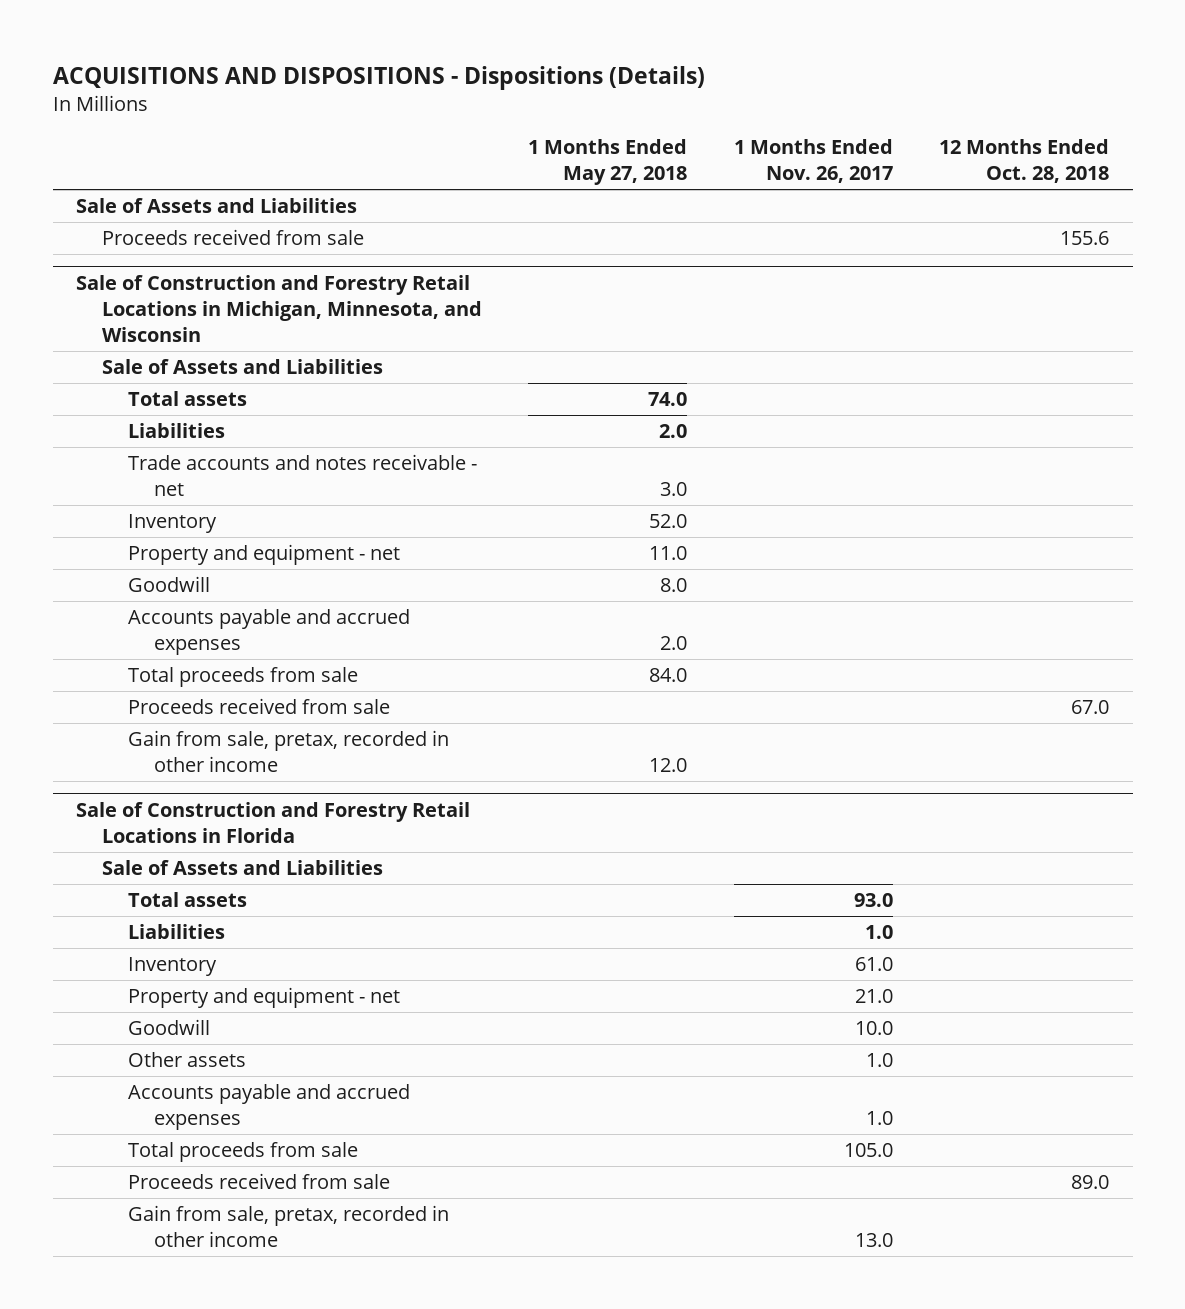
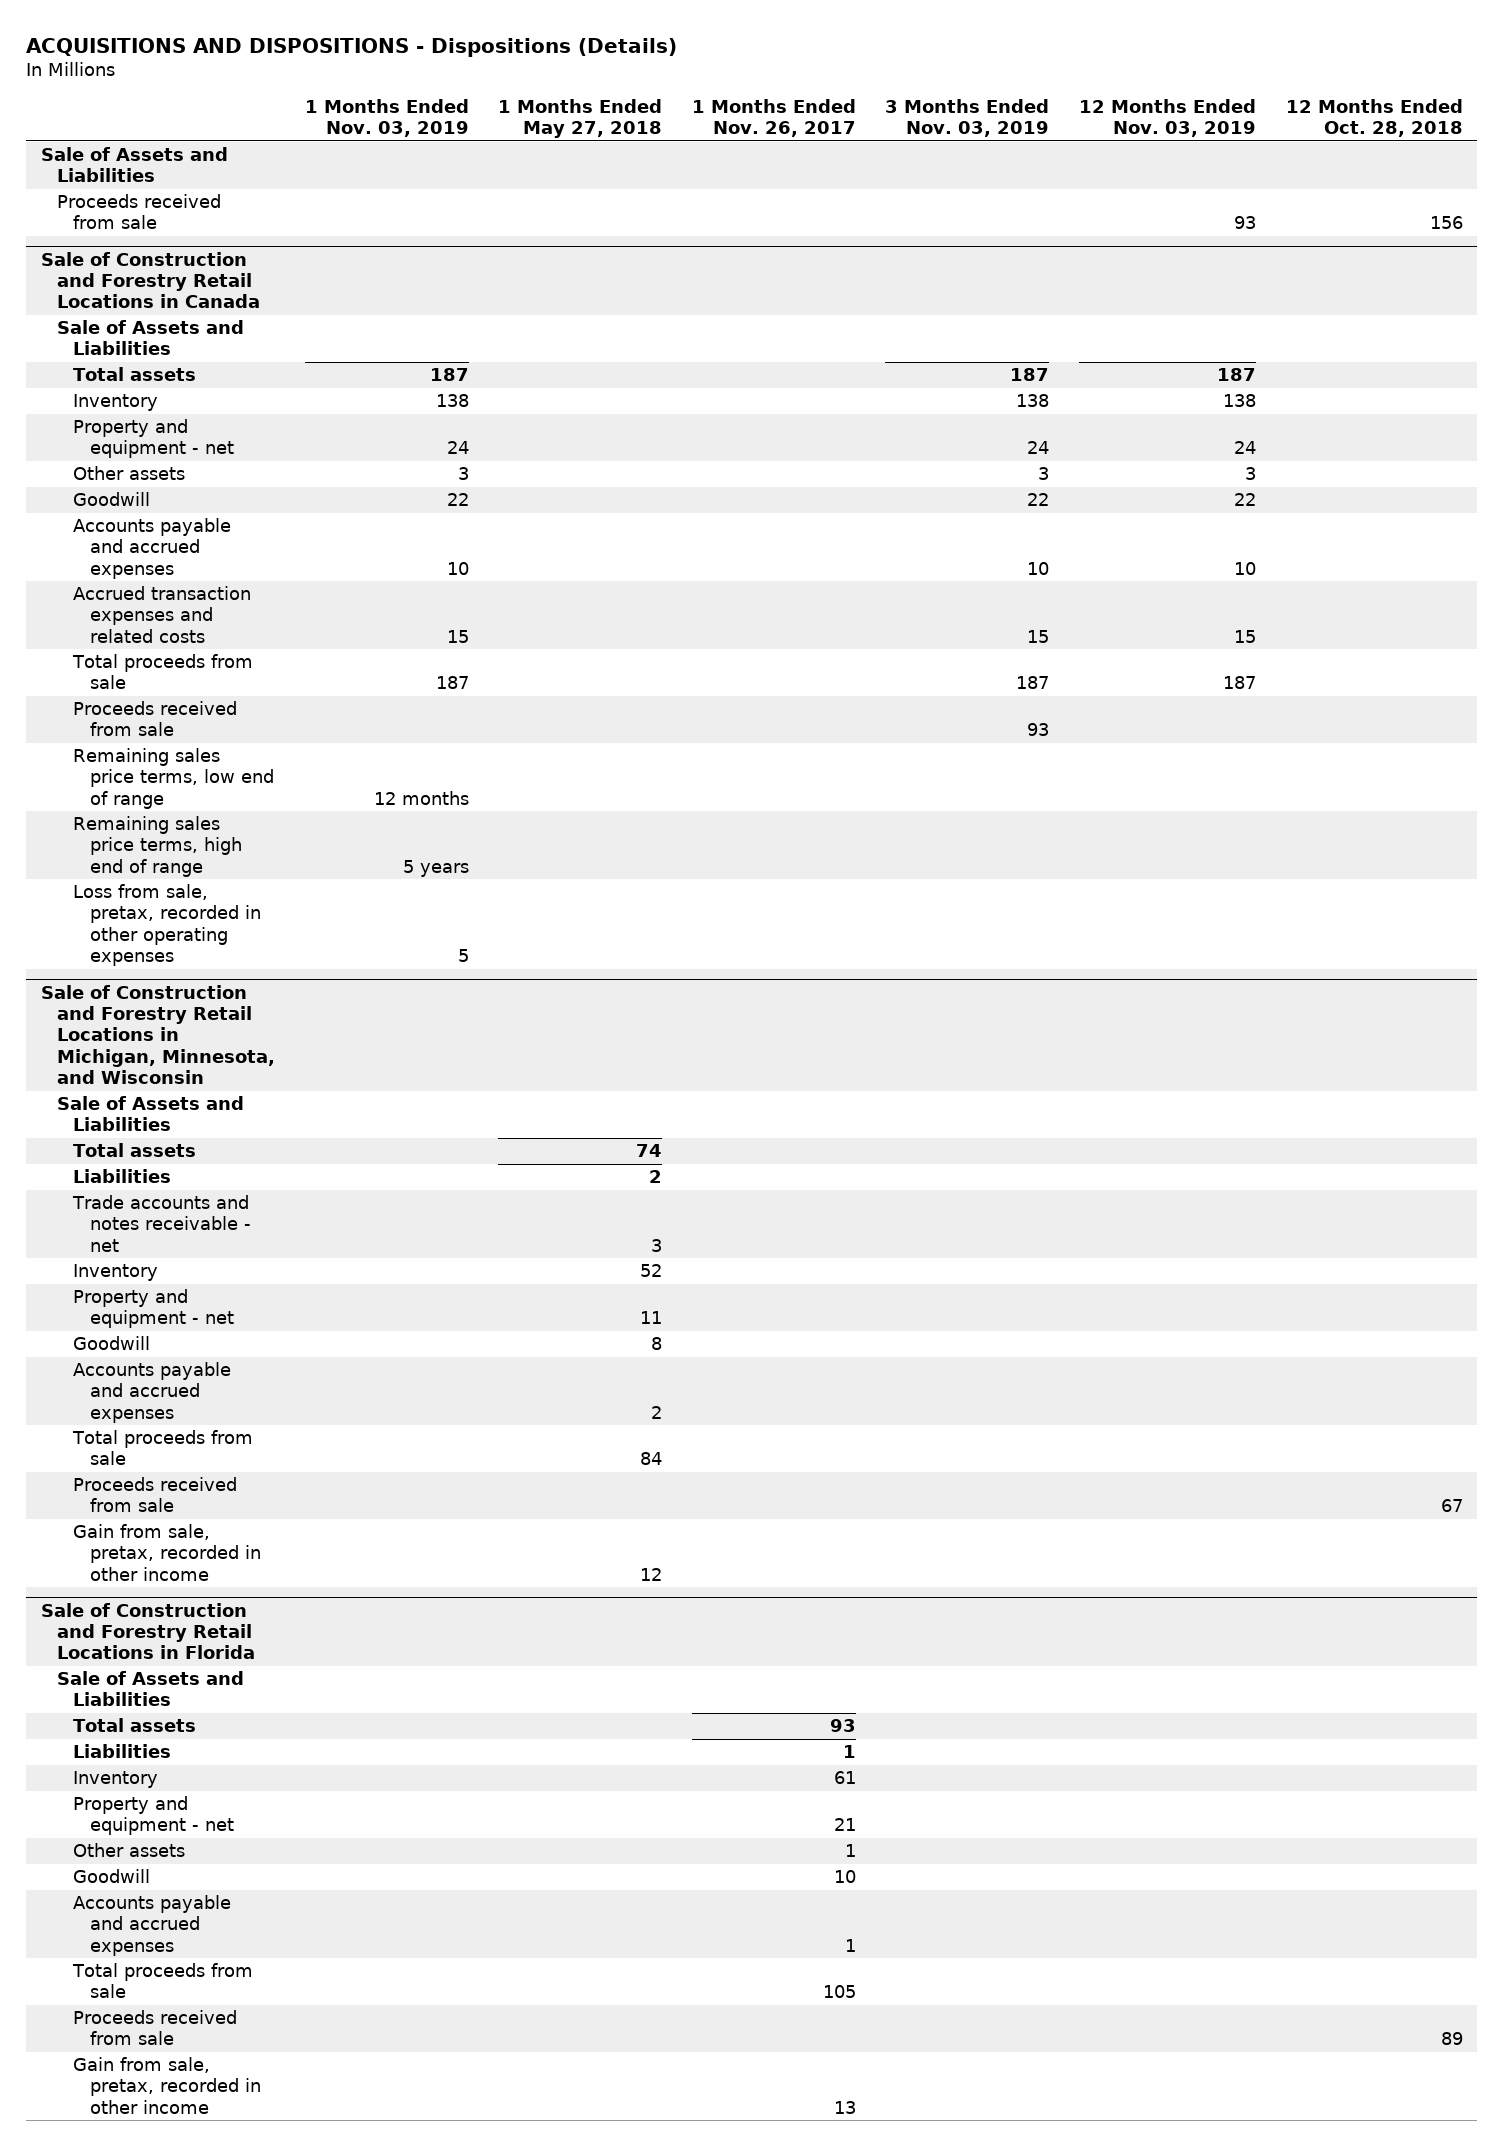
- | 1 Months Ended May 27, 2018 | 1 Months Ended Nov. 26, 2017 | 12 Months Ended Oct. 28, 2018
+ | 1 Months Ended Nov. 03, 2019 | 1 Months Ended May 27, 2018 | 1 Months Ended Nov. 26, 2017 | 3 Months Ended Nov. 03, 2019 | 12 Months Ended Nov. 03, 2019 | 12 Months Ended Oct. 28, 2018
- Proceeds received from sale | | | 155.6
+ Proceeds received from sale | | | | | 93 | 156
+ Sale of Construction and Forestry Retail Locations in Canada
+ Sale of Assets and Liabilities
+ Total assets | 187 | | | 187 | 187 |
+ Inventory | 138 | | | 138 | 138 |
+ Property and equipment - net | 24 | | | 24 | 24 |
+ Other assets | 3 | | | 3 | 3 |
+ Goodwill | 22 | | | 22 | 22 |
+ Accounts payable and accrued expenses | 10 | | | 10 | 10 |
+ Accrued transaction expenses and related costs | 15 | | | 15 | 15 |
+ Total proceeds from sale | 187 | | | 187 | 187 |
+ Proceeds received from sale | | | | 93 | |
+ Remaining sales price terms, low end of range | 12 months | | | | |
+ Remaining sales price terms, high end of range | 5 years | | | | |
+ Loss from sale, pretax, recorded in other operating expenses | 5 | | | | |
@ Sale of Construction and Forestry Retail Locations in Michigan, Minnesota, and Wisconsin
- Total assets | 74.0 | |
- Liabilities | 2.0 | |
- Trade accounts and notes receivable - net | 3.0 | |
- Inventory | 52.0 | |
- Property and equipment - net | 11.0 | |
- Goodwill | 8.0 | |
- Accounts payable and accrued expenses | 2.0 | |
- Total proceeds from sale | 84.0 | |
- Proceeds received from sale | | | 67.0
- Gain from sale, pretax, recorded in other income | 12.0 | |
+ Total assets | | 74 | | | |
+ Liabilities | | 2 | | | |
+ Trade accounts and notes receivable - net | | 3 | | | |
+ Inventory | | 52 | | | |
+ Property and equipment - net | | 11 | | | |
+ Goodwill | | 8 | | | |
+ Accounts payable and accrued expenses | | 2 | | | |
+ Total proceeds from sale | | 84 | | | |
+ Proceeds received from sale | | | | | | 67
+ Gain from sale, pretax, recorded in other income | | 12 | | | |
@ Sale of Construction and Forestry Retail Locations in Florida
- Total assets | | 93.0 |
- Liabilities | | 1.0 |
- Inventory | | 61.0 |
- Property and equipment - net | | 21.0 |
- Goodwill | | 10.0 |
- Other assets | | 1.0 |
- Accounts payable and accrued expenses | | 1.0 |
- Total proceeds from sale | | 105.0 |
- Proceeds received from sale | | | 89.0
- Gain from sale, pretax, recorded in other income | | 13.0 |
+ Total assets | | | 93 | | |
+ Liabilities | | | 1 | | |
+ Inventory | | | 61 | | |
+ Property and equipment - net | | | 21 | | |
+ Other assets | | | 1 | | |
+ Goodwill | | | 10 | | |
+ Accounts payable and accrued expenses | | | 1 | | |
+ Total proceeds from sale | | | 105 | | |
+ Proceeds received from sale | | | | | | 89
+ Gain from sale, pretax, recorded in other income | | | 13 | | |

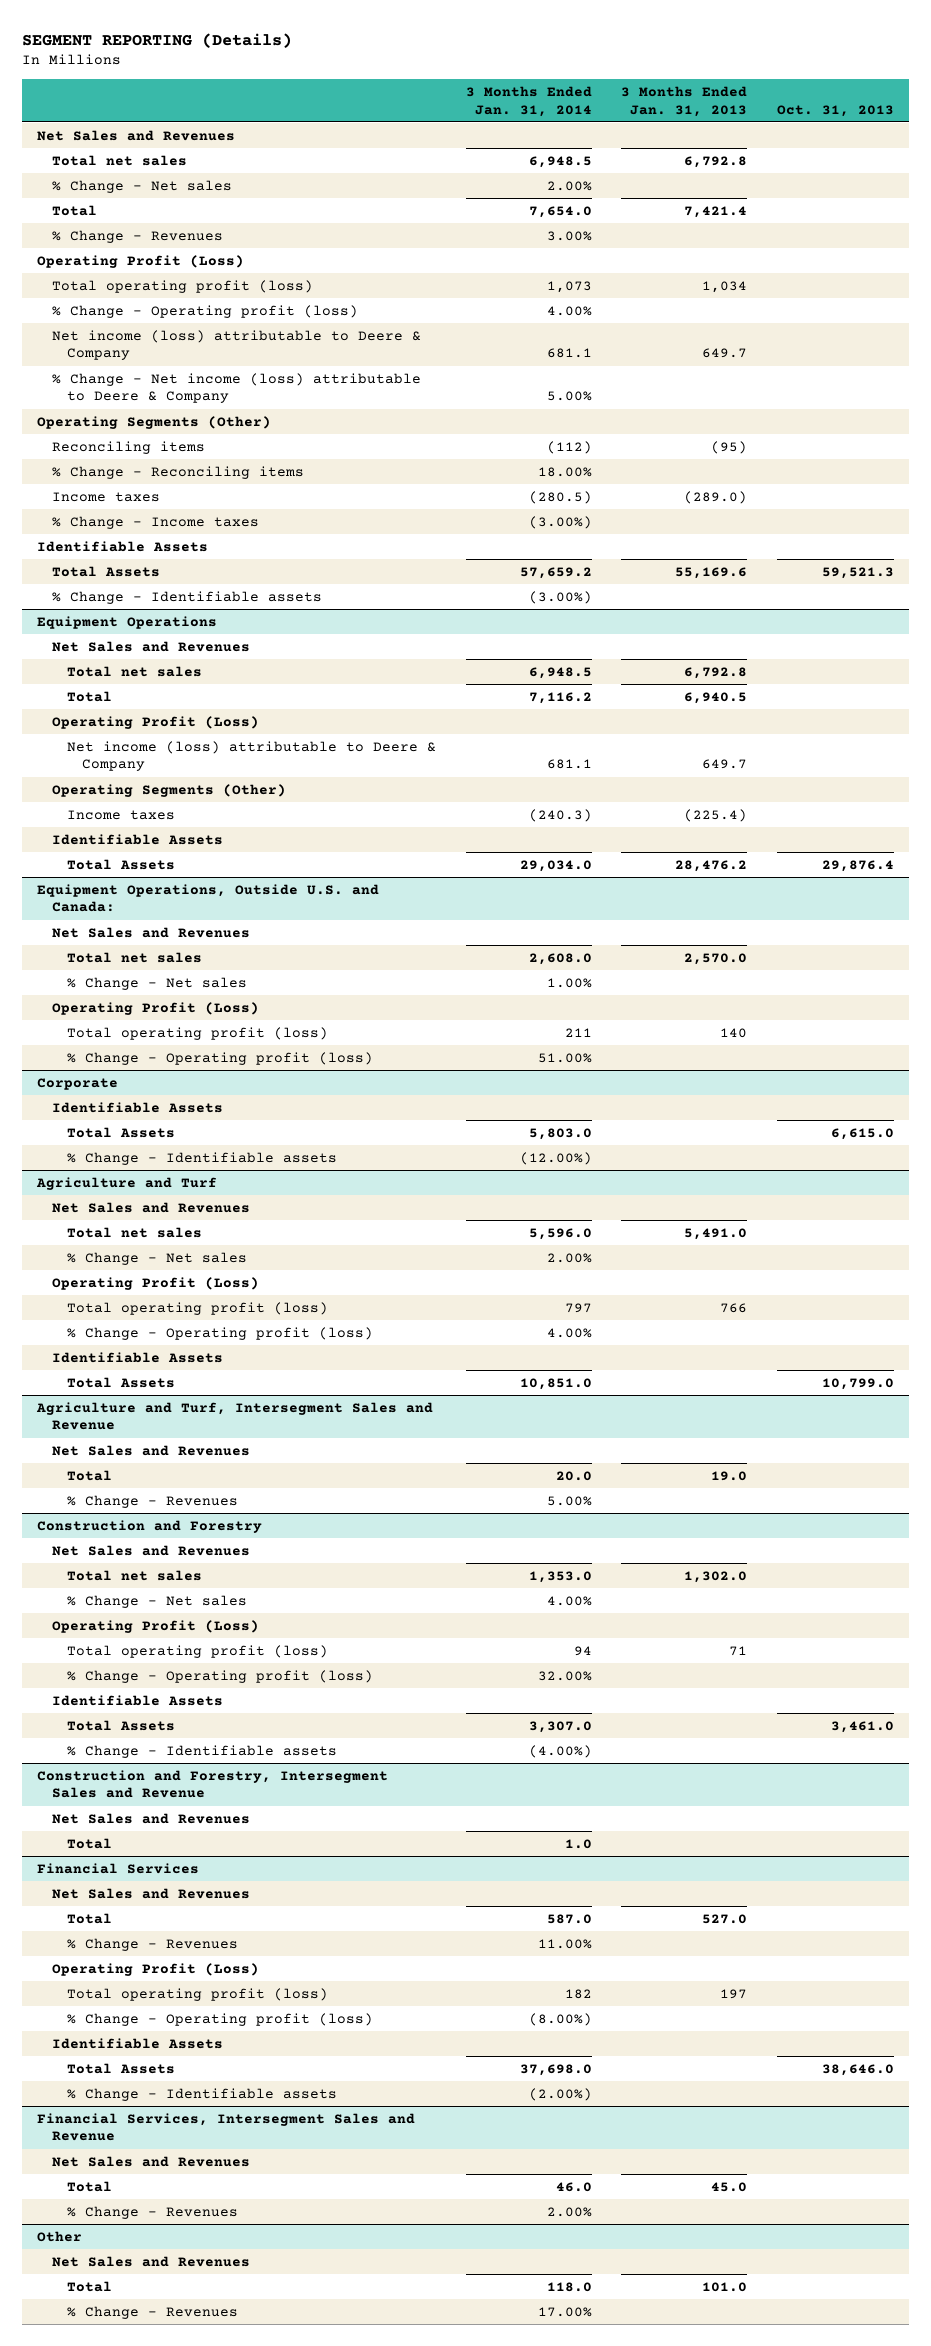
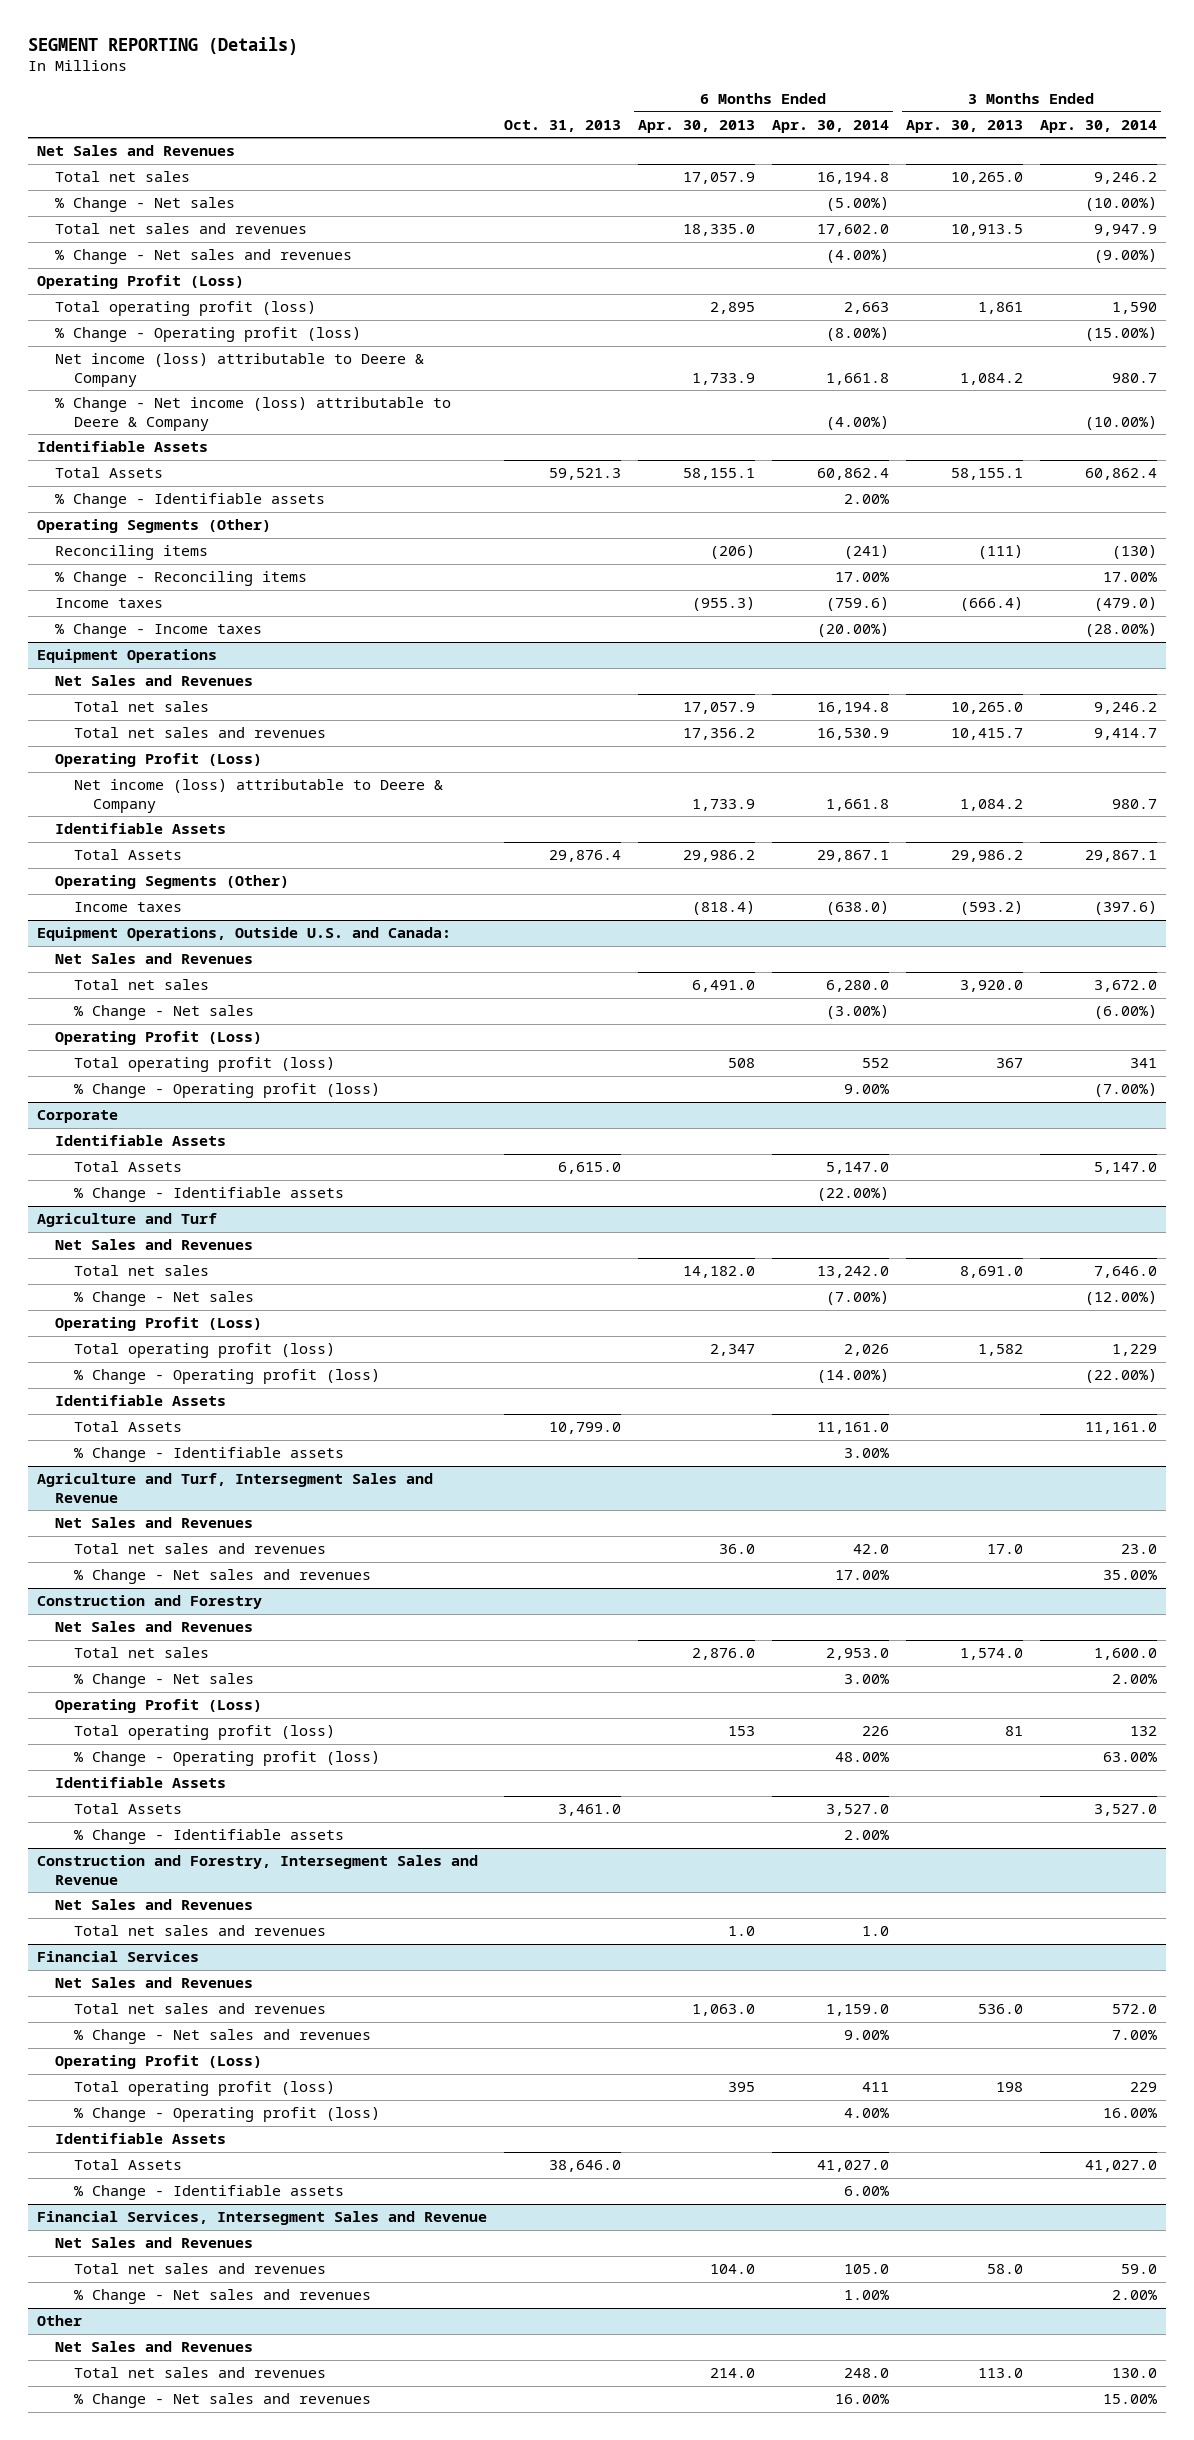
- | 3 Months Ended Jan. 31, 2014 | 3 Months Ended Jan. 31, 2013 | Oct. 31, 2013
+ | Oct. 31, 2013 | 6 Months Ended Apr. 30, 2013 | 6 Months Ended Apr. 30, 2014 | 3 Months Ended Apr. 30, 2013 | 3 Months Ended Apr. 30, 2014
- Total | 7,654.0 | 7,421.4 |
- % Change - Revenues | 3.00% | |
+ Total net sales and revenues | | 18,335.0 | 17,602.0 | 10,913.5 | 9,947.9
+ % Change - Net sales and revenues | | | (4.00%) | | (9.00%)
moved up: Identifiable Assets
moved up: Total Assets | 59,521.3 | 58,155.1 | 60,862.4 | 58,155.1 | 60,862.4
moved up: % Change - Identifiable assets | | | 2.00% | |
@ Equipment Operations
- Total | 7,116.2 | 6,940.5 |
+ Total net sales and revenues | | 17,356.2 | 16,530.9 | 10,415.7 | 9,414.7
moved down: Operating Segments (Other)
moved down: Income taxes | | (818.4) | (638.0) | (593.2) | (397.6)
@ Agriculture and Turf
+ % Change - Identifiable assets | | | 3.00% | |
@ Agriculture and Turf, Intersegment Sales and Revenue
- Total | 20.0 | 19.0 |
- % Change - Revenues | 5.00% | |
+ Total net sales and revenues | | 36.0 | 42.0 | 17.0 | 23.0
+ % Change - Net sales and revenues | | | 17.00% | | 35.00%
@ Construction and Forestry, Intersegment Sales and Revenue
- Total | 1.0 | |
+ Total net sales and revenues | | 1.0 | 1.0 | |
@ Financial Services
- Total | 587.0 | 527.0 |
- % Change - Revenues | 11.00% | |
+ Total net sales and revenues | | 1,063.0 | 1,159.0 | 536.0 | 572.0
+ % Change - Net sales and revenues | | | 9.00% | | 7.00%
@ Financial Services, Intersegment Sales and Revenue
- Total | 46.0 | 45.0 |
- % Change - Revenues | 2.00% | |
+ Total net sales and revenues | | 104.0 | 105.0 | 58.0 | 59.0
+ % Change - Net sales and revenues | | | 1.00% | | 2.00%
@ Other
- Total | 118.0 | 101.0 |
- % Change - Revenues | 17.00% | |
+ Total net sales and revenues | | 214.0 | 248.0 | 113.0 | 130.0
+ % Change - Net sales and revenues | | | 16.00% | | 15.00%

